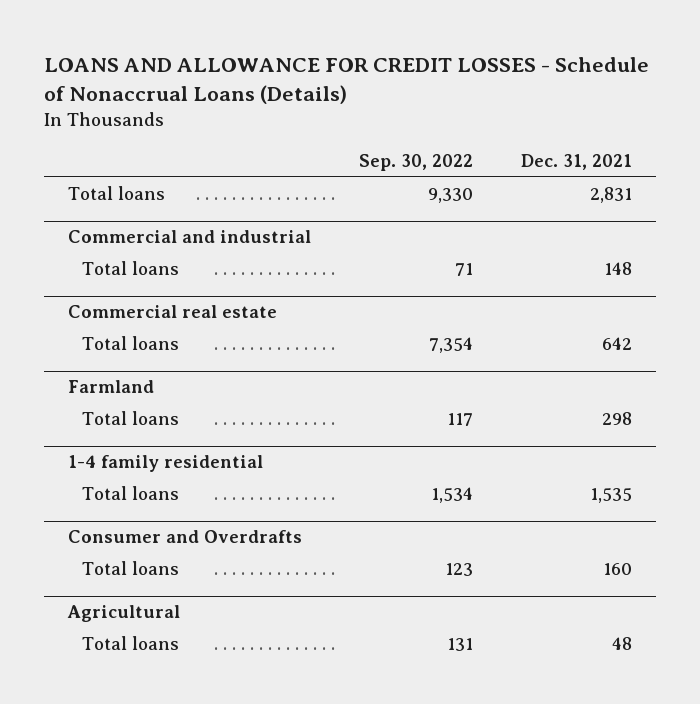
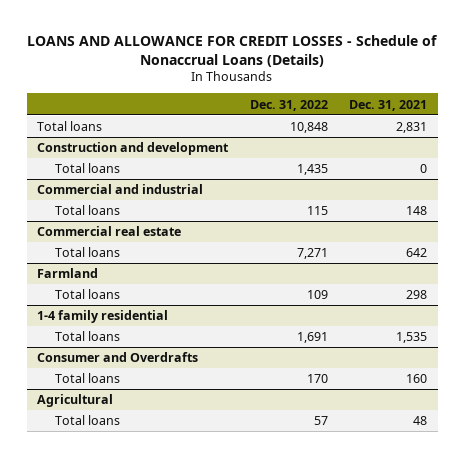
- | Sep. 30, 2022 | Dec. 31, 2021
+ | Dec. 31, 2022 | Dec. 31, 2021
+ Construction and development
+ Total loans | 1,435 | 0

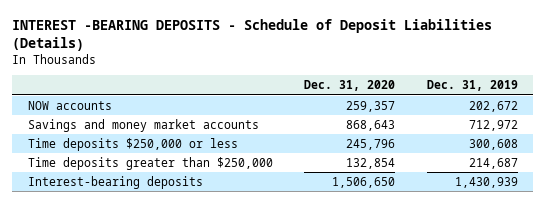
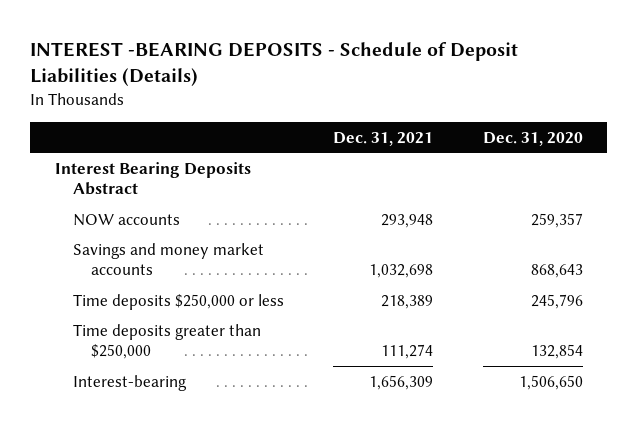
- | Dec. 31, 2020 | Dec. 31, 2019
+ | Dec. 31, 2021 | Dec. 31, 2020
+ Interest Bearing Deposits Abstract
- Interest-bearing deposits | 1,506,650 | 1,430,939
+ Interest-bearing | 1,656,309 | 1,506,650

